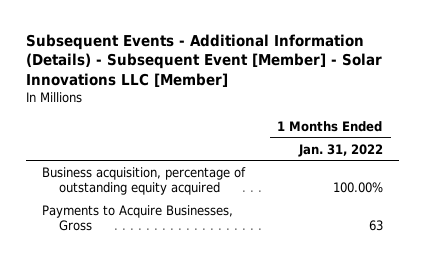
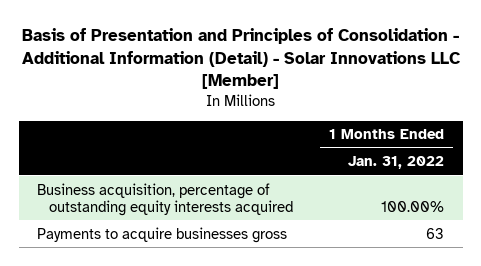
- Subsequent Events - Additional Information (Details) - Subsequent Event [Member] - Solar Innovations LLC [Member]
+ Basis of Presentation and Principles of Consolidation - Additional Information (Detail) - Solar Innovations LLC [Member]
- Business acquisition, percentage of outstanding equity acquired | 100.00%
- Payments to Acquire Businesses, Gross | 63
+ Business acquisition, percentage of outstanding equity interests acquired | 100.00%
+ Payments to acquire businesses gross | 63

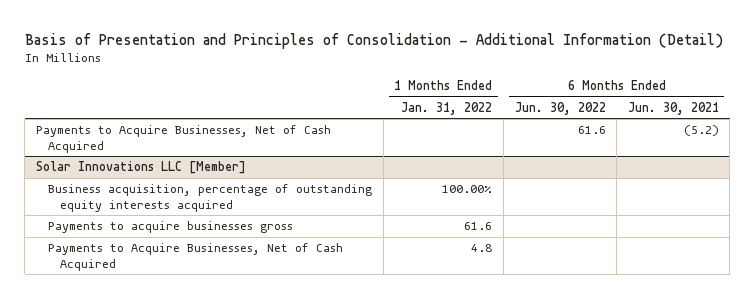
- Basis of Presentation and Principles of Consolidation - Additional Information (Detail) - Solar Innovations LLC [Member]
+ Basis of Presentation and Principles of Consolidation - Additional Information (Detail)
- | 1 Months Ended Jan. 31, 2022
+ | 1 Months Ended Jan. 31, 2022 | 6 Months Ended Jun. 30, 2022 | 6 Months Ended Jun. 30, 2021
+ Payments to Acquire Businesses, Net of Cash Acquired | | 61.6 | (5.2)
+ Solar Innovations LLC [Member]
- Payments to acquire businesses gross | 63
+ Payments to acquire businesses gross | 61.6 | |
+ Payments to Acquire Businesses, Net of Cash Acquired | 4.8 | |

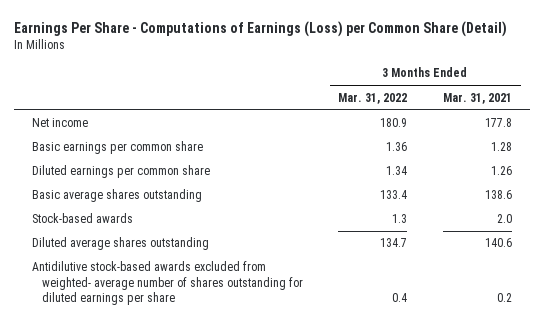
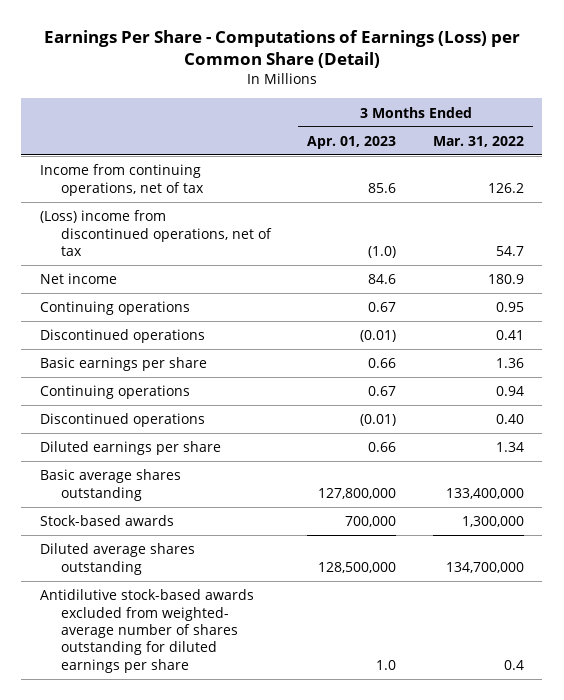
- | 3 Months Ended Mar. 31, 2022 | 3 Months Ended Mar. 31, 2021
+ | 3 Months Ended Apr. 01, 2023 | 3 Months Ended Mar. 31, 2022
+ Income from continuing operations, net of tax | 85.6 | 126.2
+ (Loss) income from discontinued operations, net of tax | (1.0) | 54.7
- Basic earnings per common share | 1.36 | 1.28
- Diluted earnings per common share | 1.34 | 1.26
- Basic average shares outstanding | 133.4 | 138.6
- Stock-based awards | 1.3 | 2.0
- Diluted average shares outstanding | 134.7 | 140.6
+ Continuing operations | 0.67 | 0.95
+ Discontinued operations | (0.01) | 0.41
+ Basic earnings per share | 0.66 | 1.36
+ Continuing operations | 0.67 | 0.94
+ Discontinued operations | (0.01) | 0.40
+ Diluted earnings per share | 0.66 | 1.34
+ Basic average shares outstanding | 127,800,000 | 133,400,000
+ Stock-based awards | 700,000 | 1,300,000
+ Diluted average shares outstanding | 128,500,000 | 134,700,000

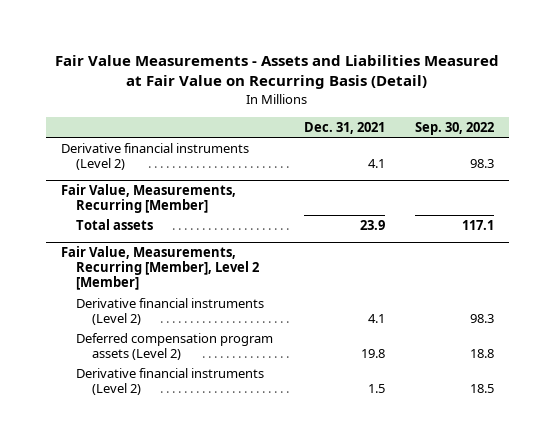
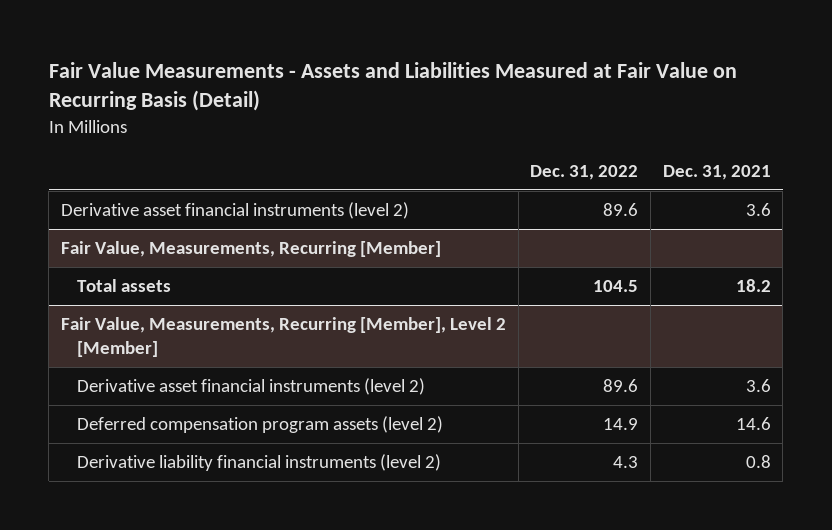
- | Dec. 31, 2021 | Sep. 30, 2022
+ | Dec. 31, 2022 | Dec. 31, 2021
- Derivative financial instruments (Level 2) | 4.1 | 98.3
+ Derivative asset financial instruments (level 2) | 89.6 | 3.6
@ Fair Value, Measurements, Recurring [Member]
- Total assets | 23.9 | 117.1
+ Total assets | 104.5 | 18.2
@ Fair Value, Measurements, Recurring [Member], Level 2 [Member]
- Derivative financial instruments (Level 2) | 4.1 | 98.3
- Deferred compensation program assets (Level 2) | 19.8 | 18.8
- Derivative financial instruments (Level 2) | 1.5 | 18.5
+ Derivative asset financial instruments (level 2) | 89.6 | 3.6
+ Deferred compensation program assets (level 2) | 14.9 | 14.6
+ Derivative liability financial instruments (level 2) | 4.3 | 0.8

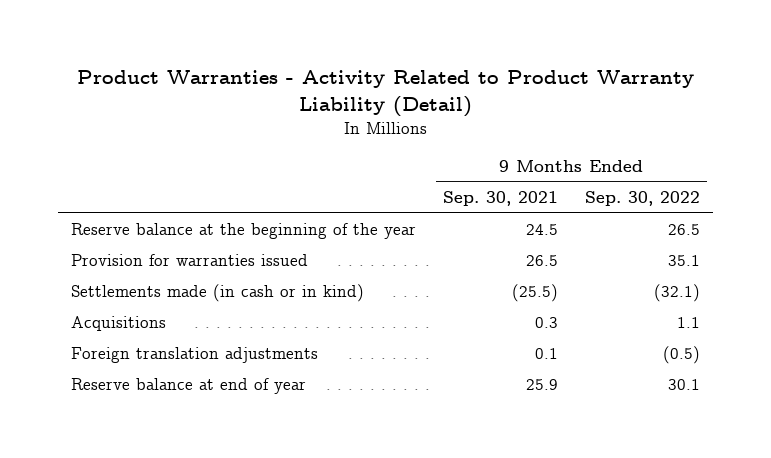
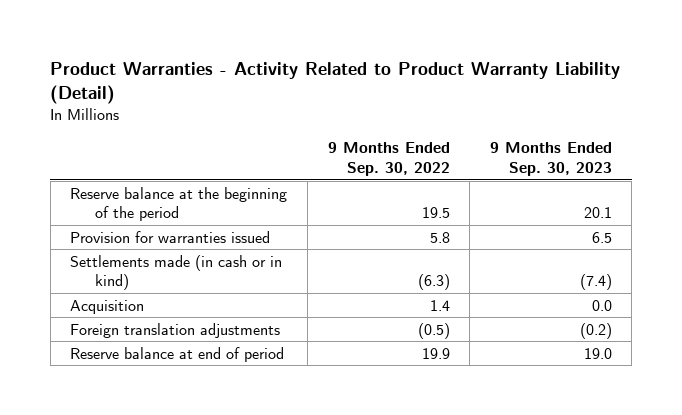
- | 9 Months Ended Sep. 30, 2021 | 9 Months Ended Sep. 30, 2022
+ | 9 Months Ended Sep. 30, 2022 | 9 Months Ended Sep. 30, 2023
- Reserve balance at the beginning of the year | 24.5 | 26.5
- Provision for warranties issued | 26.5 | 35.1
- Settlements made (in cash or in kind) | (25.5) | (32.1)
- Acquisitions | 0.3 | 1.1
+ Reserve balance at the beginning of the period | 19.5 | 20.1
+ Provision for warranties issued | 5.8 | 6.5
+ Settlements made (in cash or in kind) | (6.3) | (7.4)
+ Acquisition | 1.4 | 0.0
- Reserve balance at end of year | 25.9 | 30.1
+ Reserve balance at end of period | 19.9 | 19.0

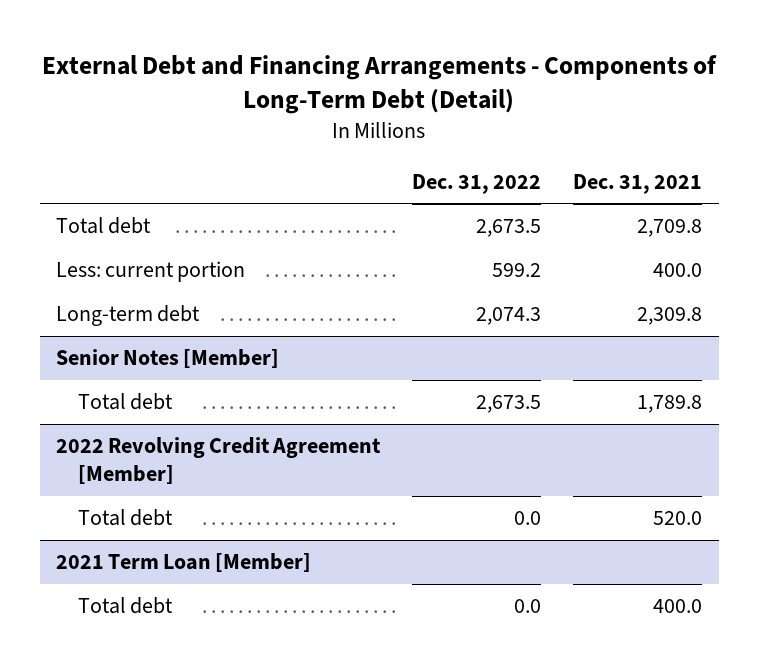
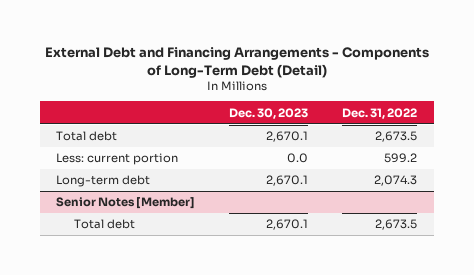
- | Dec. 31, 2022 | Dec. 31, 2021
+ | Dec. 30, 2023 | Dec. 31, 2022
- 2022 Revolving Credit Agreement [Member]
- Total debt | 0.0 | 520.0
- 2021 Term Loan [Member]
- Total debt | 0.0 | 400.0

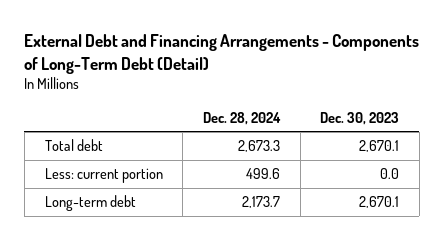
- | Dec. 30, 2023 | Dec. 31, 2022
+ | Dec. 28, 2024 | Dec. 30, 2023
- Senior Notes [Member]
- Total debt | 2,670.1 | 2,673.5

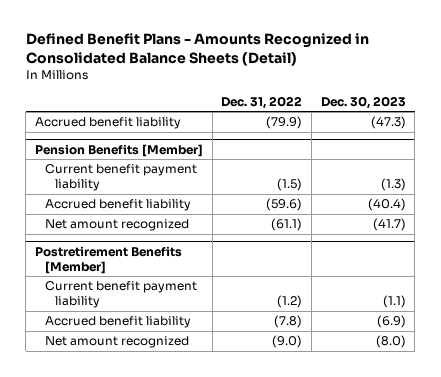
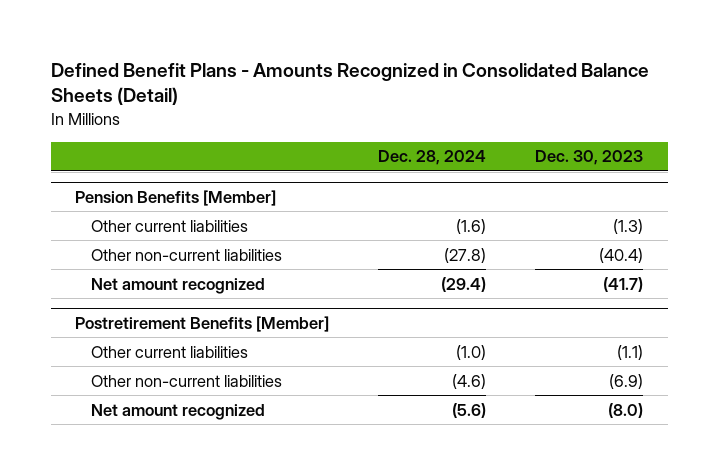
- | Dec. 31, 2022 | Dec. 30, 2023
+ | Dec. 28, 2024 | Dec. 30, 2023
- Accrued benefit liability | (79.9) | (47.3)
@ Pension Benefits [Member]
- Current benefit payment liability | (1.5) | (1.3)
- Accrued benefit liability | (59.6) | (40.4)
+ Other current liabilities | (1.6) | (1.3)
+ Other non-current liabilities | (27.8) | (40.4)
@ Postretirement Benefits [Member]
- Current benefit payment liability | (1.2) | (1.1)
- Accrued benefit liability | (7.8) | (6.9)
+ Other current liabilities | (1.0) | (1.1)
+ Other non-current liabilities | (4.6) | (6.9)

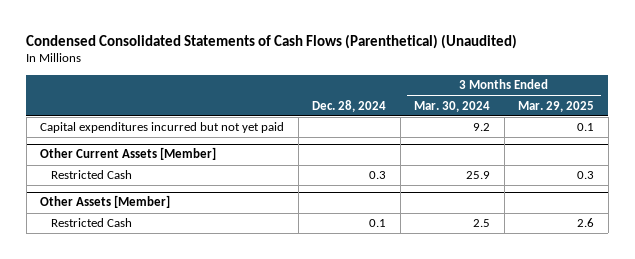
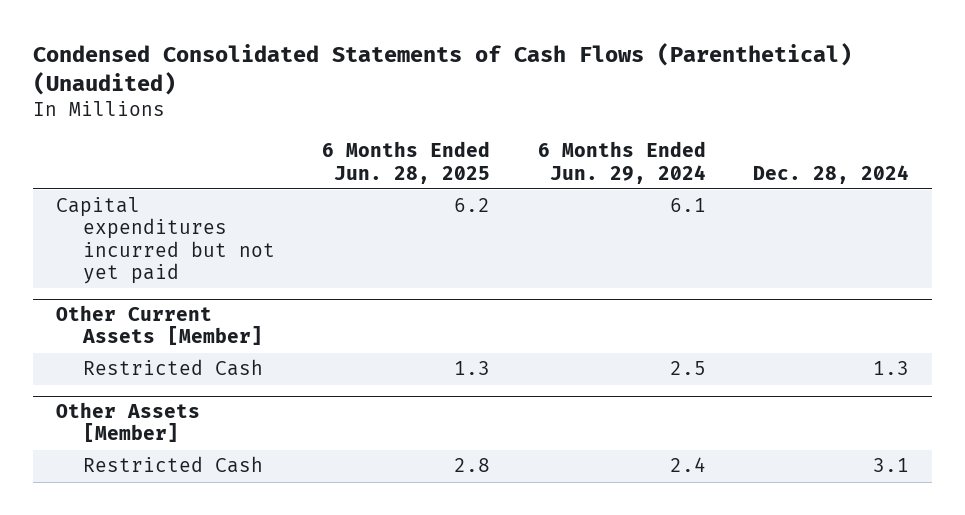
- | Dec. 28, 2024 | 3 Months Ended Mar. 30, 2024 | 3 Months Ended Mar. 29, 2025
+ | 6 Months Ended Jun. 28, 2025 | 6 Months Ended Jun. 29, 2024 | Dec. 28, 2024
@ Other Current Assets [Member]
- Restricted Cash | 0.3 | 25.9 | 0.3
+ Restricted Cash | 1.3 | 2.5 | 1.3
@ Other Assets [Member]
- Restricted Cash | 0.1 | 2.5 | 2.6
+ Restricted Cash | 2.8 | 2.4 | 3.1

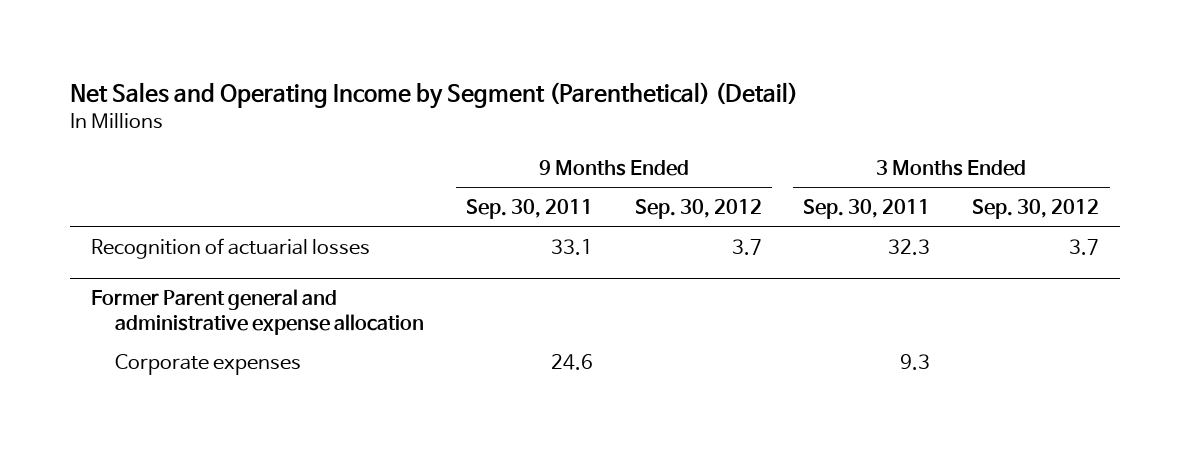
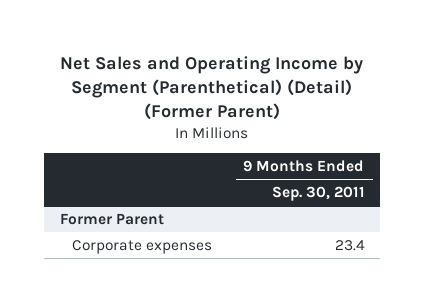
- Net Sales and Operating Income by Segment (Parenthetical) (Detail)
+ Net Sales and Operating Income by Segment (Parenthetical) (Detail) (Former Parent)
- | 9 Months Ended Sep. 30, 2011 | 9 Months Ended Sep. 30, 2012 | 3 Months Ended Sep. 30, 2011 | 3 Months Ended Sep. 30, 2012
+ | 9 Months Ended Sep. 30, 2011
- Recognition of actuarial losses | 33.1 | 3.7 | 32.3 | 3.7
- Former Parent general and administrative expense allocation
- Corporate expenses | 24.6 | | 9.3 |
+ Former Parent
+ Corporate expenses | 23.4

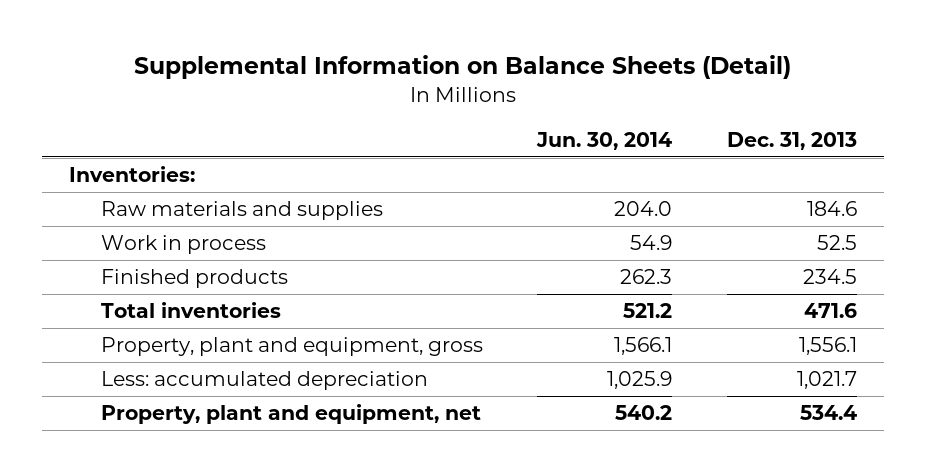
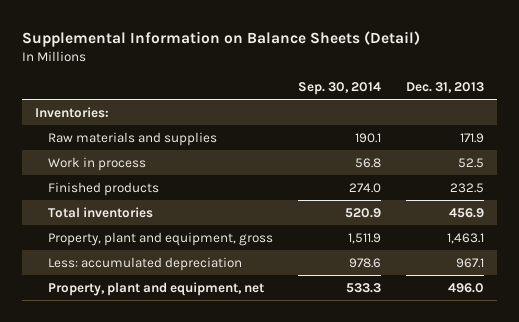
- | Jun. 30, 2014 | Dec. 31, 2013
+ | Sep. 30, 2014 | Dec. 31, 2013
- Raw materials and supplies | 204.0 | 184.6
+ Raw materials and supplies | 190.1 | 171.9
- Finished products | 262.3 | 234.5
- Total inventories | 521.2 | 471.6
- Property, plant and equipment, gross | 1,566.1 | 1,556.1
- Less: accumulated depreciation | 1,025.9 | 1,021.7
- Property, plant and equipment, net | 540.2 | 534.4
+ Finished products | 274.0 | 232.5
+ Total inventories | 520.9 | 456.9
+ Property, plant and equipment, gross | 1,511.9 | 1,463.1
+ Less: accumulated depreciation | 978.6 | 967.1
+ Property, plant and equipment, net | 533.3 | 496.0

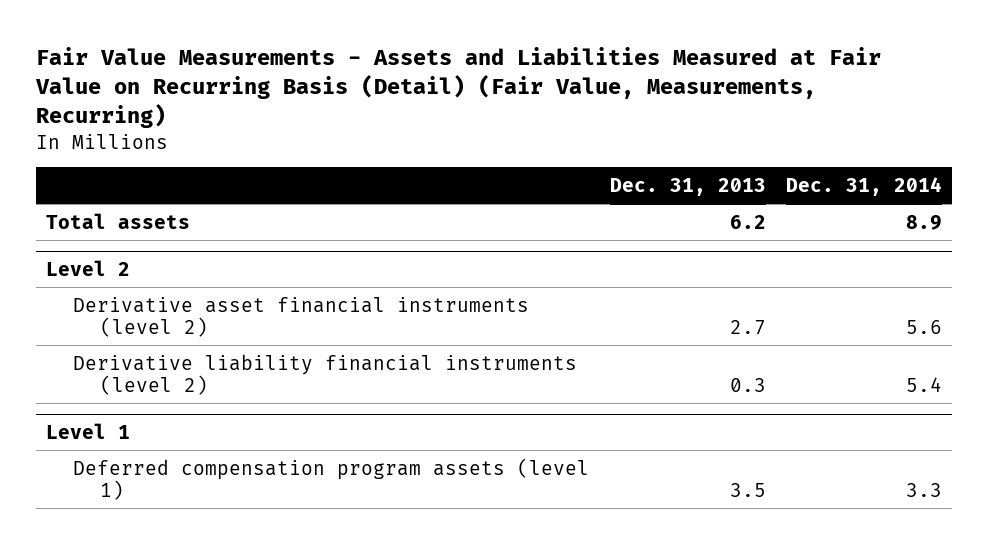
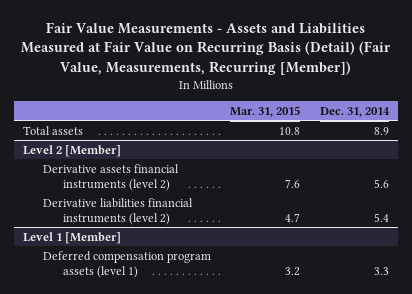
- Fair Value Measurements - Assets and Liabilities Measured at Fair Value on Recurring Basis (Detail) (Fair Value, Measurements, Recurring)
+ Fair Value Measurements - Assets and Liabilities Measured at Fair Value on Recurring Basis (Detail) (Fair Value, Measurements, Recurring [Member])
- | Dec. 31, 2013 | Dec. 31, 2014
+ | Mar. 31, 2015 | Dec. 31, 2014
- Level 2
- Derivative asset financial instruments (level 2) | 2.7 | 5.6
- Derivative liability financial instruments (level 2) | 0.3 | 5.4
- Level 1
+ Level 2 [Member]
+ Derivative assets financial instruments (level 2) | 7.6 | 5.6
+ Derivative liabilities financial instruments (level 2) | 4.7 | 5.4
+ Level 1 [Member]

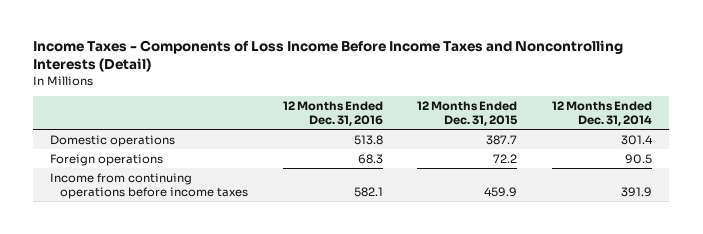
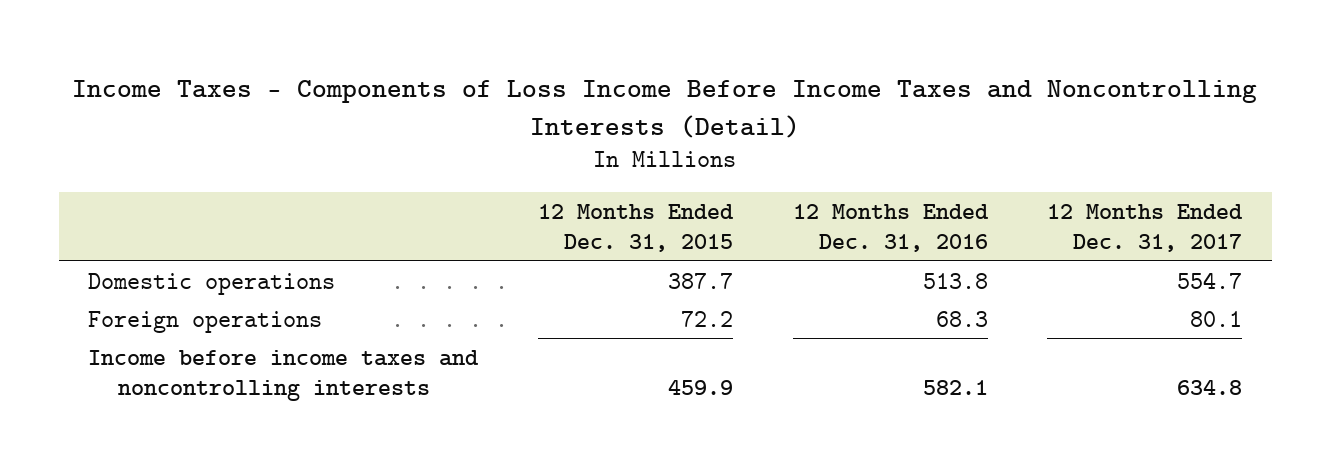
- | 12 Months Ended Dec. 31, 2016 | 12 Months Ended Dec. 31, 2015 | 12 Months Ended Dec. 31, 2014
+ | 12 Months Ended Dec. 31, 2015 | 12 Months Ended Dec. 31, 2016 | 12 Months Ended Dec. 31, 2017
- Income from continuing operations before income taxes | 582.1 | 459.9 | 391.9
+ Income before income taxes and noncontrolling interests | 459.9 | 582.1 | 634.8

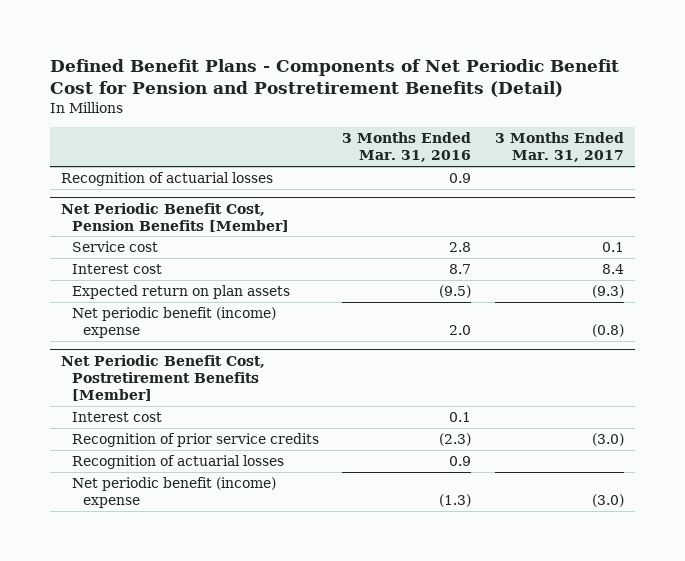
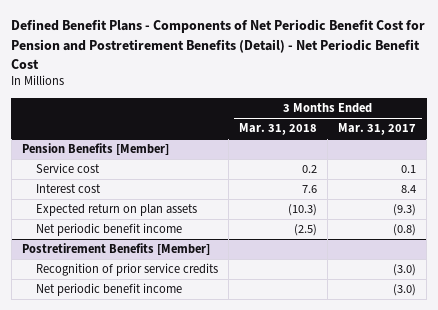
- Defined Benefit Plans - Components of Net Periodic Benefit Cost for Pension and Postretirement Benefits (Detail)
+ Defined Benefit Plans - Components of Net Periodic Benefit Cost for Pension and Postretirement Benefits (Detail) - Net Periodic Benefit Cost
- | 3 Months Ended Mar. 31, 2016 | 3 Months Ended Mar. 31, 2017
+ | 3 Months Ended Mar. 31, 2018 | 3 Months Ended Mar. 31, 2017
- Recognition of actuarial losses | 0.9 |
- Net Periodic Benefit Cost, Pension Benefits [Member]
+ Pension Benefits [Member]
- Net periodic benefit (income) expense | 2.0 | (0.8)
- Net Periodic Benefit Cost, Postretirement Benefits [Member]
- Interest cost | 0.1 |
+ Net periodic benefit income | (2.5) | (0.8)
+ Postretirement Benefits [Member]
- Recognition of actuarial losses | 0.9 |
- Net periodic benefit (income) expense | (1.3) | (3.0)
+ Net periodic benefit income | | (3.0)

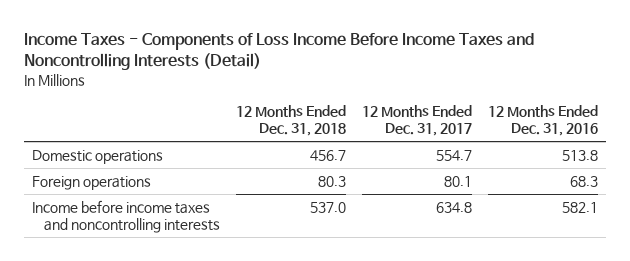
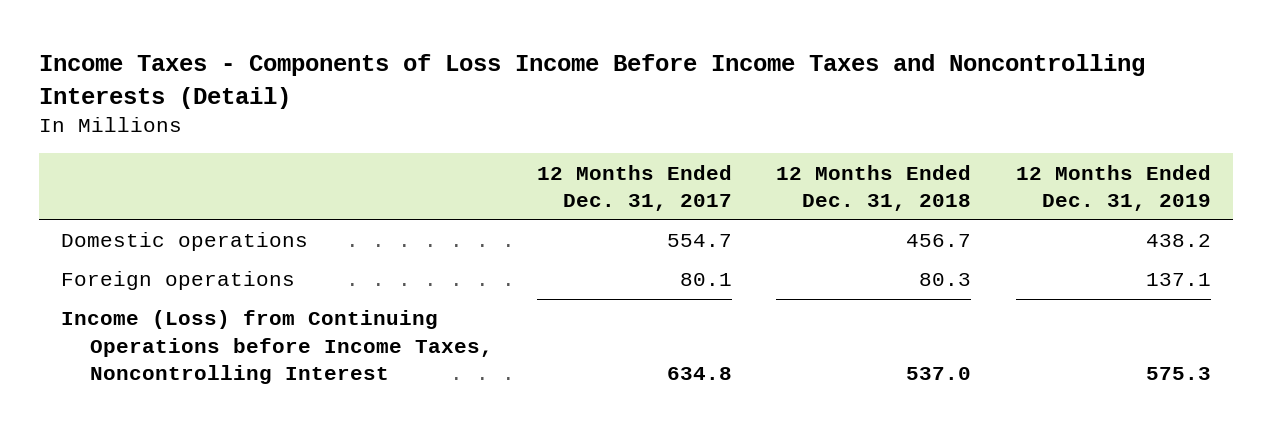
- | 12 Months Ended Dec. 31, 2018 | 12 Months Ended Dec. 31, 2017 | 12 Months Ended Dec. 31, 2016
+ | 12 Months Ended Dec. 31, 2017 | 12 Months Ended Dec. 31, 2018 | 12 Months Ended Dec. 31, 2019
- Income before income taxes and noncontrolling interests | 537.0 | 634.8 | 582.1
+ Income (Loss) from Continuing Operations before Income Taxes, Noncontrolling Interest | 634.8 | 537.0 | 575.3

